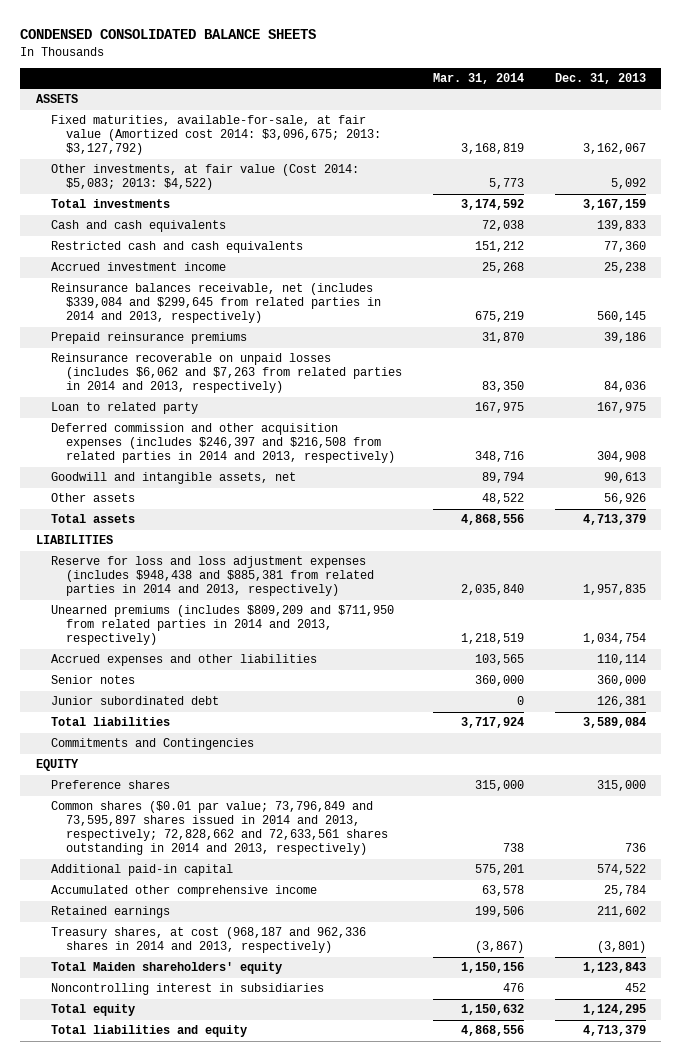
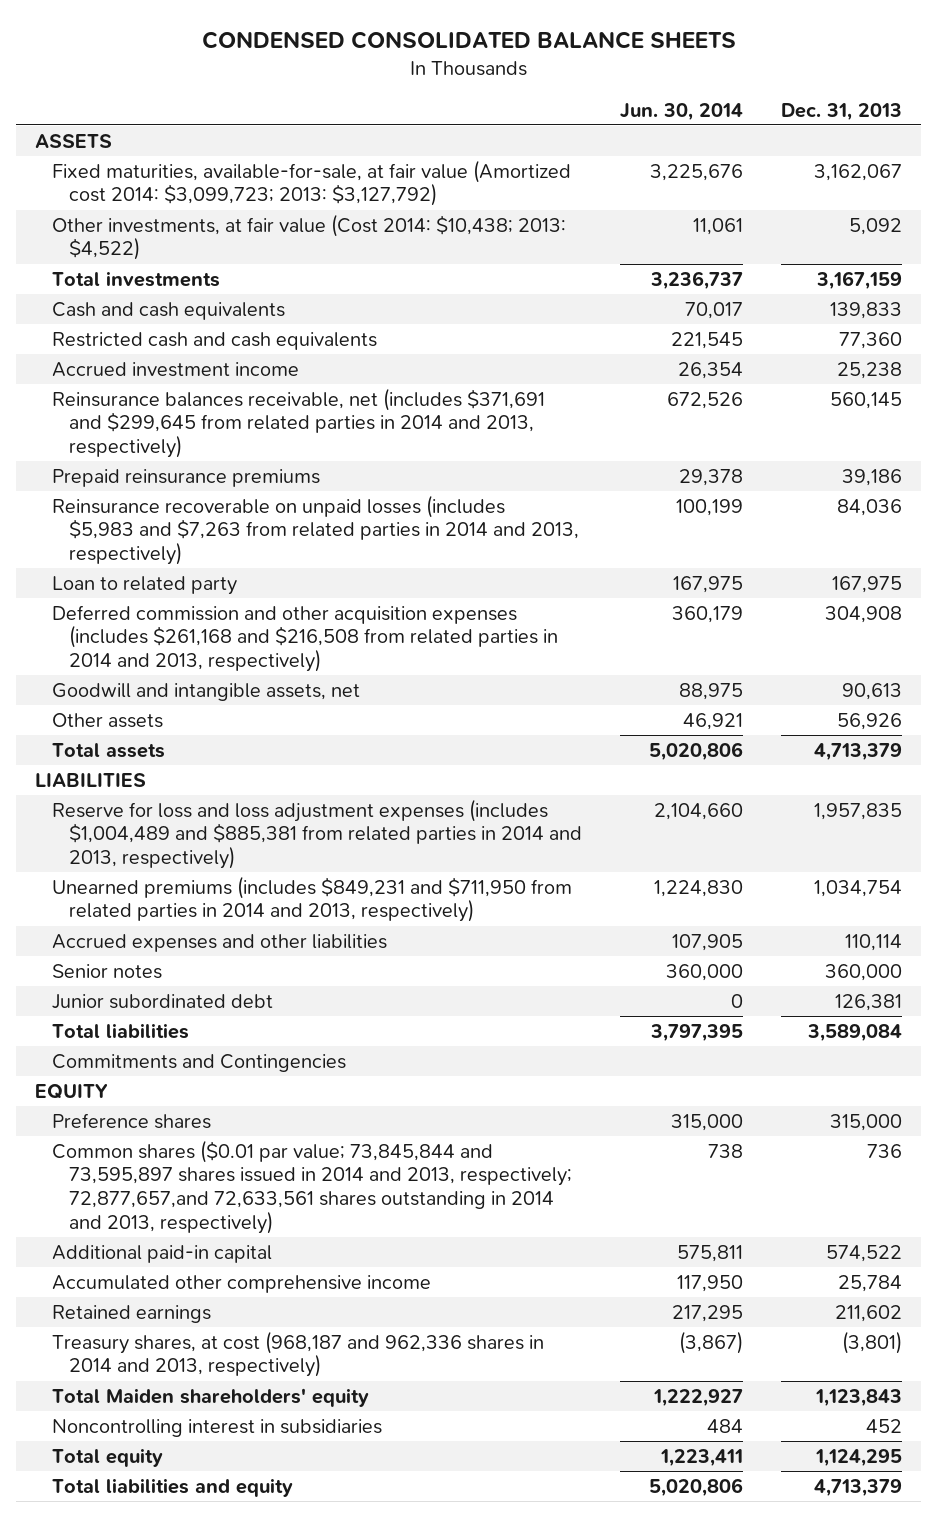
- | Mar. 31, 2014 | Dec. 31, 2013
+ | Jun. 30, 2014 | Dec. 31, 2013
- Fixed maturities, available-for-sale, at fair value (Amortized cost 2014: $3,096,675; 2013: $3,127,792) | 3,168,819 | 3,162,067
- Other investments, at fair value (Cost 2014: $5,083; 2013: $4,522) | 5,773 | 5,092
+ Fixed maturities, available-for-sale, at fair value (Amortized cost 2014: $3,099,723; 2013: $3,127,792) | 3,225,676 | 3,162,067
+ Other investments, at fair value (Cost 2014: $10,438; 2013: $4,522) | 11,061 | 5,092
- Reinsurance balances receivable, net (includes $339,084 and $299,645 from related parties in 2014 and 2013, respectively) | 675,219 | 560,145
+ Reinsurance balances receivable, net (includes $371,691 and $299,645 from related parties in 2014 and 2013, respectively) | 672,526 | 560,145
- Reinsurance recoverable on unpaid losses (includes $6,062 and $7,263 from related parties in 2014 and 2013, respectively) | 83,350 | 84,036
+ Reinsurance recoverable on unpaid losses (includes $5,983 and $7,263 from related parties in 2014 and 2013, respectively) | 100,199 | 84,036
- Deferred commission and other acquisition expenses (includes $246,397 and $216,508 from related parties in 2014 and 2013, respectively) | 348,716 | 304,908
+ Deferred commission and other acquisition expenses (includes $261,168 and $216,508 from related parties in 2014 and 2013, respectively) | 360,179 | 304,908
- Reserve for loss and loss adjustment expenses (includes $948,438 and $885,381 from related parties in 2014 and 2013, respectively) | 2,035,840 | 1,957,835
- Unearned premiums (includes $809,209 and $711,950 from related parties in 2014 and 2013, respectively) | 1,218,519 | 1,034,754
+ Reserve for loss and loss adjustment expenses (includes $1,004,489 and $885,381 from related parties in 2014 and 2013, respectively) | 2,104,660 | 1,957,835
+ Unearned premiums (includes $849,231 and $711,950 from related parties in 2014 and 2013, respectively) | 1,224,830 | 1,034,754
- Common shares ($0.01 par value; 73,796,849 and 73,595,897 shares issued in 2014 and 2013, respectively; 72,828,662 and 72,633,561 shares outstanding in 2014 and 2013, respectively) | 738 | 736
+ Common shares ($0.01 par value; 73,845,844 and 73,595,897 shares issued in 2014 and 2013, respectively; 72,877,657,and 72,633,561 shares outstanding in 2014 and 2013, respectively) | 738 | 736

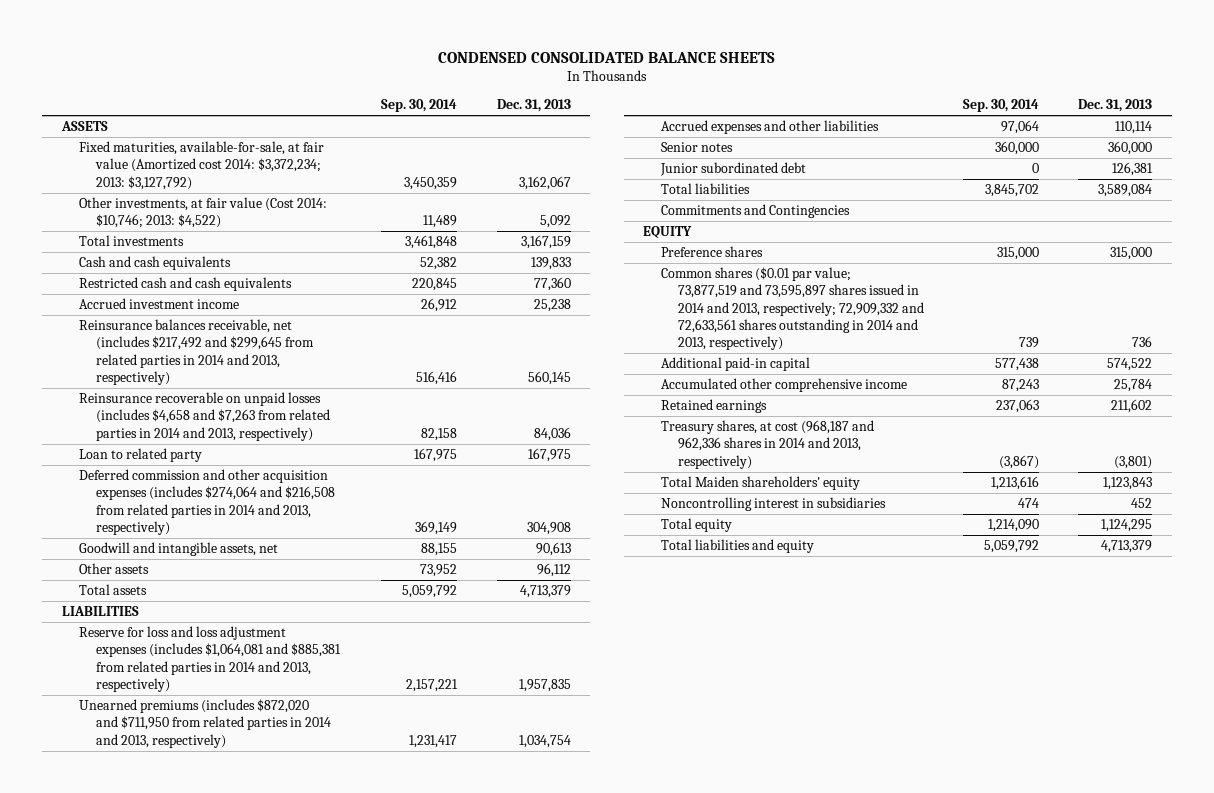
- | Jun. 30, 2014 | Dec. 31, 2013
+ | Sep. 30, 2014 | Dec. 31, 2013
- Fixed maturities, available-for-sale, at fair value (Amortized cost 2014: $3,099,723; 2013: $3,127,792) | 3,225,676 | 3,162,067
- Other investments, at fair value (Cost 2014: $10,438; 2013: $4,522) | 11,061 | 5,092
+ Fixed maturities, available-for-sale, at fair value (Amortized cost 2014: $3,372,234; 2013: $3,127,792) | 3,450,359 | 3,162,067
+ Other investments, at fair value (Cost 2014: $10,746; 2013: $4,522) | 11,489 | 5,092
- Reinsurance balances receivable, net (includes $371,691 and $299,645 from related parties in 2014 and 2013, respectively) | 672,526 | 560,145
- Prepaid reinsurance premiums | 29,378 | 39,186
- Reinsurance recoverable on unpaid losses (includes $5,983 and $7,263 from related parties in 2014 and 2013, respectively) | 100,199 | 84,036
+ Reinsurance balances receivable, net (includes $217,492 and $299,645 from related parties in 2014 and 2013, respectively) | 516,416 | 560,145
+ Reinsurance recoverable on unpaid losses (includes $4,658 and $7,263 from related parties in 2014 and 2013, respectively) | 82,158 | 84,036
- Deferred commission and other acquisition expenses (includes $261,168 and $216,508 from related parties in 2014 and 2013, respectively) | 360,179 | 304,908
+ Deferred commission and other acquisition expenses (includes $274,064 and $216,508 from related parties in 2014 and 2013, respectively) | 369,149 | 304,908
- Other assets | 46,921 | 56,926
+ Other assets | 73,952 | 96,112
- Reserve for loss and loss adjustment expenses (includes $1,004,489 and $885,381 from related parties in 2014 and 2013, respectively) | 2,104,660 | 1,957,835
- Unearned premiums (includes $849,231 and $711,950 from related parties in 2014 and 2013, respectively) | 1,224,830 | 1,034,754
+ Reserve for loss and loss adjustment expenses (includes $1,064,081 and $885,381 from related parties in 2014 and 2013, respectively) | 2,157,221 | 1,957,835
+ Unearned premiums (includes $872,020 and $711,950 from related parties in 2014 and 2013, respectively) | 1,231,417 | 1,034,754
- Common shares ($0.01 par value; 73,845,844 and 73,595,897 shares issued in 2014 and 2013, respectively; 72,877,657,and 72,633,561 shares outstanding in 2014 and 2013, respectively) | 738 | 736
+ Common shares ($0.01 par value; 73,877,519 and 73,595,897 shares issued in 2014 and 2013, respectively; 72,909,332 and 72,633,561 shares outstanding in 2014 and 2013, respectively) | 739 | 736

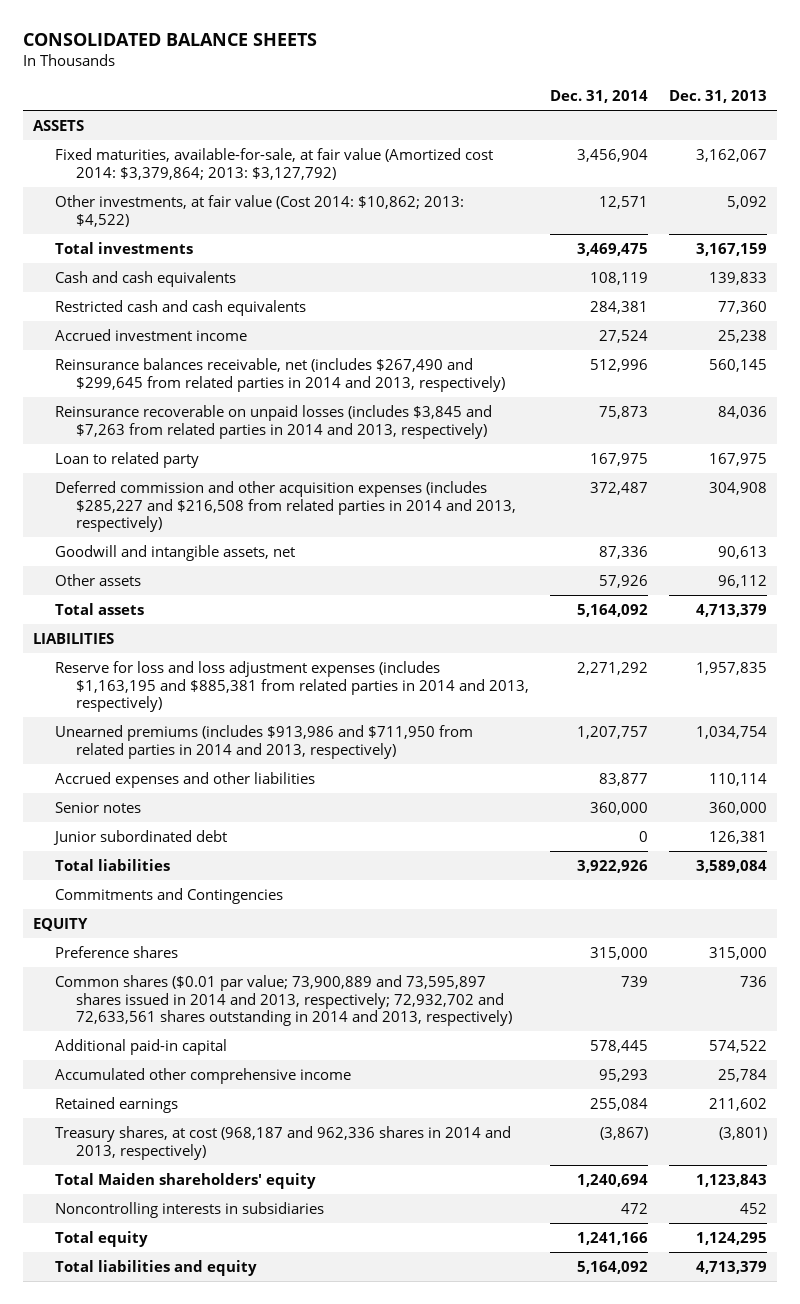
- CONDENSED CONSOLIDATED BALANCE SHEETS
+ CONSOLIDATED BALANCE SHEETS
- | Sep. 30, 2014 | Dec. 31, 2013
+ | Dec. 31, 2014 | Dec. 31, 2013
- Fixed maturities, available-for-sale, at fair value (Amortized cost 2014: $3,372,234; 2013: $3,127,792) | 3,450,359 | 3,162,067
- Other investments, at fair value (Cost 2014: $10,746; 2013: $4,522) | 11,489 | 5,092
+ Fixed maturities, available-for-sale, at fair value (Amortized cost 2014: $3,379,864; 2013: $3,127,792) | 3,456,904 | 3,162,067
+ Other investments, at fair value (Cost 2014: $10,862; 2013: $4,522) | 12,571 | 5,092
- Reinsurance balances receivable, net (includes $217,492 and $299,645 from related parties in 2014 and 2013, respectively) | 516,416 | 560,145
- Reinsurance recoverable on unpaid losses (includes $4,658 and $7,263 from related parties in 2014 and 2013, respectively) | 82,158 | 84,036
+ Reinsurance balances receivable, net (includes $267,490 and $299,645 from related parties in 2014 and 2013, respectively) | 512,996 | 560,145
+ Reinsurance recoverable on unpaid losses (includes $3,845 and $7,263 from related parties in 2014 and 2013, respectively) | 75,873 | 84,036
- Deferred commission and other acquisition expenses (includes $274,064 and $216,508 from related parties in 2014 and 2013, respectively) | 369,149 | 304,908
+ Deferred commission and other acquisition expenses (includes $285,227 and $216,508 from related parties in 2014 and 2013, respectively) | 372,487 | 304,908
- Reserve for loss and loss adjustment expenses (includes $1,064,081 and $885,381 from related parties in 2014 and 2013, respectively) | 2,157,221 | 1,957,835
- Unearned premiums (includes $872,020 and $711,950 from related parties in 2014 and 2013, respectively) | 1,231,417 | 1,034,754
+ Reserve for loss and loss adjustment expenses (includes $1,163,195 and $885,381 from related parties in 2014 and 2013, respectively) | 2,271,292 | 1,957,835
+ Unearned premiums (includes $913,986 and $711,950 from related parties in 2014 and 2013, respectively) | 1,207,757 | 1,034,754
- Common shares ($0.01 par value; 73,877,519 and 73,595,897 shares issued in 2014 and 2013, respectively; 72,909,332 and 72,633,561 shares outstanding in 2014 and 2013, respectively) | 739 | 736
+ Common shares ($0.01 par value; 73,900,889 and 73,595,897 shares issued in 2014 and 2013, respectively; 72,932,702 and 72,633,561 shares outstanding in 2014 and 2013, respectively) | 739 | 736
- Noncontrolling interest in subsidiaries | 474 | 452
+ Noncontrolling interests in subsidiaries | 472 | 452

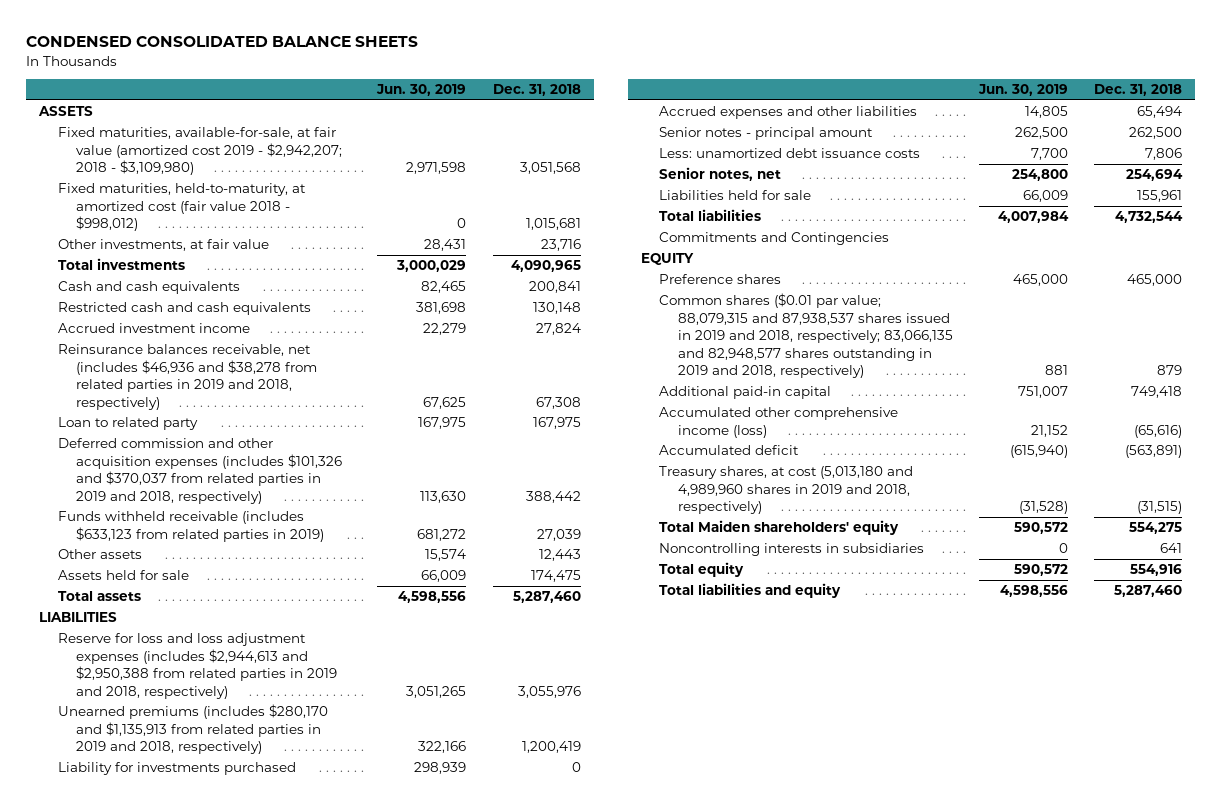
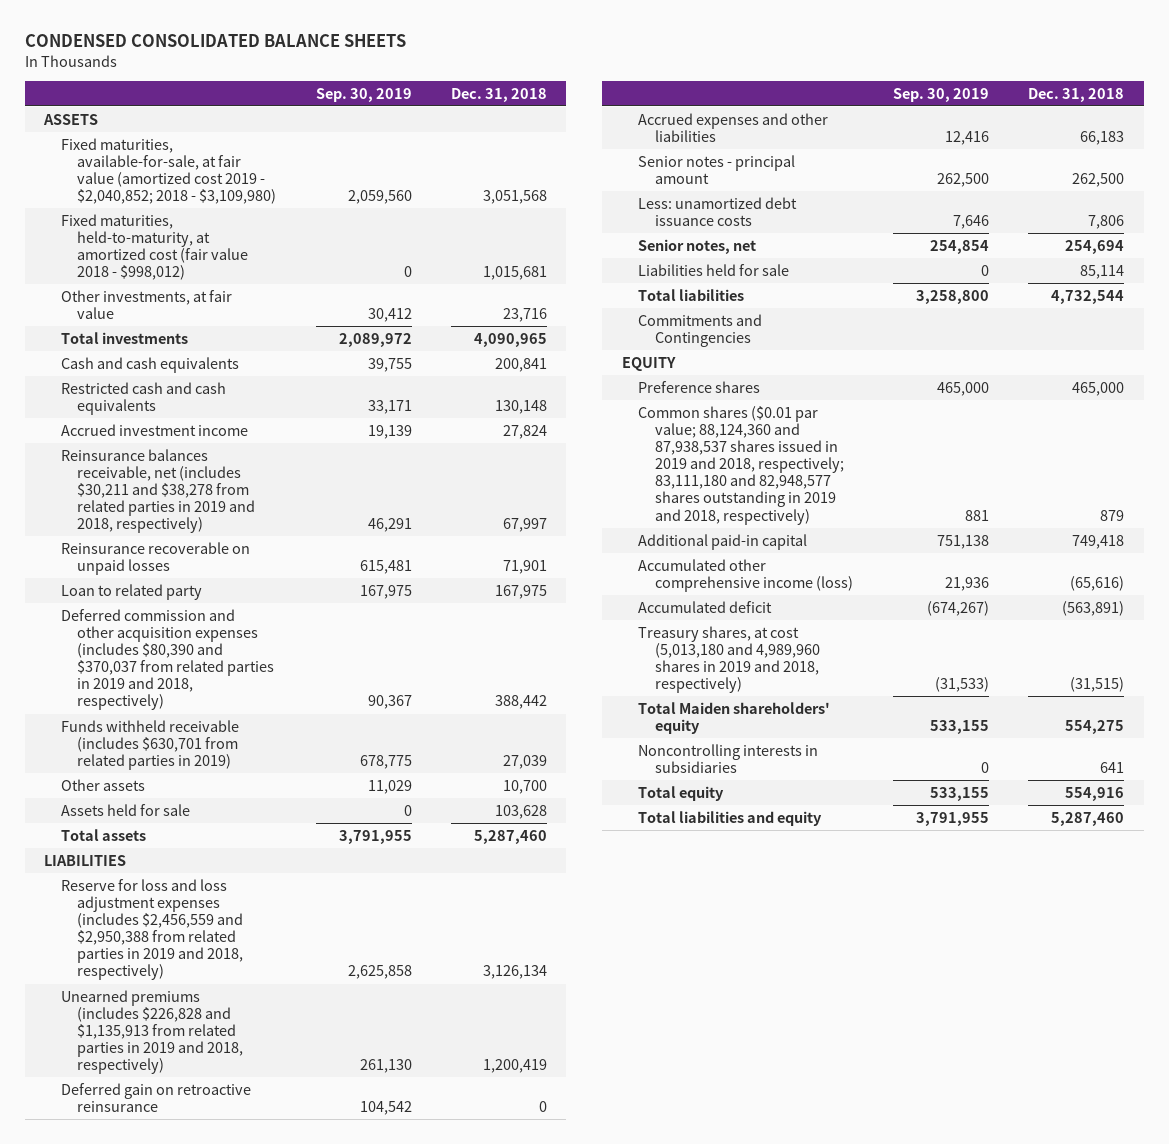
- | Jun. 30, 2019 | Dec. 31, 2018
+ | Sep. 30, 2019 | Dec. 31, 2018
- Fixed maturities, available-for-sale, at fair value (amortized cost 2019 - $2,942,207; 2018 - $3,109,980) | 2,971,598 | 3,051,568
+ Fixed maturities, available-for-sale, at fair value (amortized cost 2019 - $2,040,852; 2018 - $3,109,980) | 2,059,560 | 3,051,568
- Reinsurance balances receivable, net (includes $46,936 and $38,278 from related parties in 2019 and 2018, respectively) | 67,625 | 67,308
+ Reinsurance balances receivable, net (includes $30,211 and $38,278 from related parties in 2019 and 2018, respectively) | 46,291 | 67,997
+ Reinsurance recoverable on unpaid losses | 615,481 | 71,901
- Deferred commission and other acquisition expenses (includes $101,326 and $370,037 from related parties in 2019 and 2018, respectively) | 113,630 | 388,442
- Funds withheld receivable (includes $633,123 from related parties in 2019) | 681,272 | 27,039
- Other assets | 15,574 | 12,443
- Assets held for sale | 66,009 | 174,475
+ Deferred commission and other acquisition expenses (includes $80,390 and $370,037 from related parties in 2019 and 2018, respectively) | 90,367 | 388,442
+ Funds withheld receivable (includes $630,701 from related parties in 2019) | 678,775 | 27,039
+ Other assets | 11,029 | 10,700
+ Assets held for sale | 0 | 103,628
- Reserve for loss and loss adjustment expenses (includes $2,944,613 and $2,950,388 from related parties in 2019 and 2018, respectively) | 3,051,265 | 3,055,976
- Unearned premiums (includes $280,170 and $1,135,913 from related parties in 2019 and 2018, respectively) | 322,166 | 1,200,419
- Liability for investments purchased | 298,939 | 0
- Accrued expenses and other liabilities | 14,805 | 65,494
+ Reserve for loss and loss adjustment expenses (includes $2,456,559 and $2,950,388 from related parties in 2019 and 2018, respectively) | 2,625,858 | 3,126,134
+ Unearned premiums (includes $226,828 and $1,135,913 from related parties in 2019 and 2018, respectively) | 261,130 | 1,200,419
+ Deferred gain on retroactive reinsurance | 104,542 | 0
+ Accrued expenses and other liabilities | 12,416 | 66,183
- Liabilities held for sale | 66,009 | 155,961
+ Liabilities held for sale | 0 | 85,114
- Common shares ($0.01 par value; 88,079,315 and 87,938,537 shares issued in 2019 and 2018, respectively; 83,066,135 and 82,948,577 shares outstanding in 2019 and 2018, respectively) | 881 | 879
+ Common shares ($0.01 par value; 88,124,360 and 87,938,537 shares issued in 2019 and 2018, respectively; 83,111,180 and 82,948,577 shares outstanding in 2019 and 2018, respectively) | 881 | 879

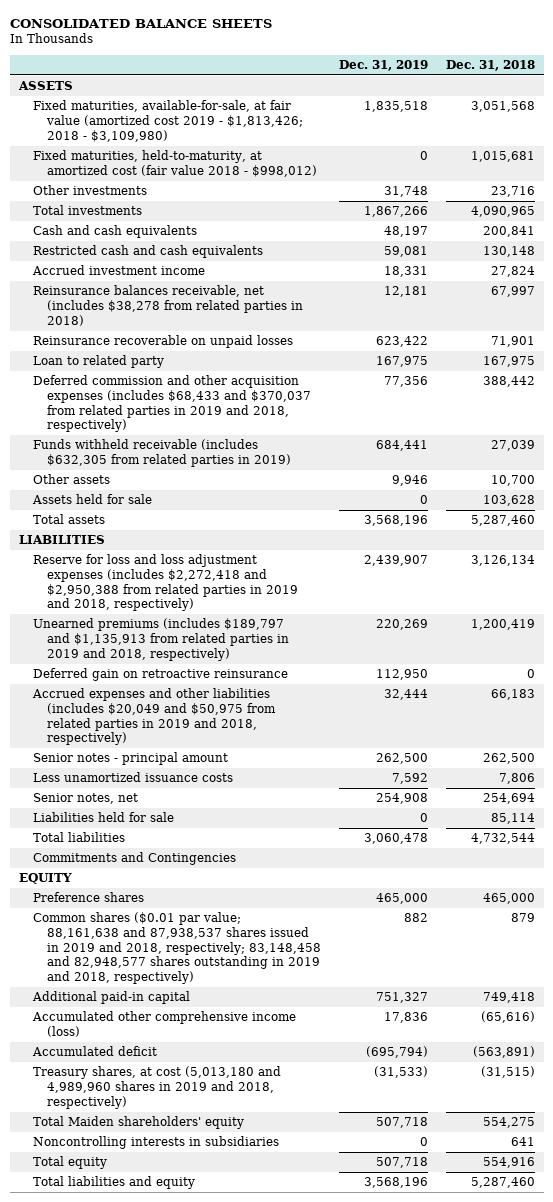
- CONDENSED CONSOLIDATED BALANCE SHEETS
+ CONSOLIDATED BALANCE SHEETS
- | Sep. 30, 2019 | Dec. 31, 2018
+ | Dec. 31, 2019 | Dec. 31, 2018
- Fixed maturities, available-for-sale, at fair value (amortized cost 2019 - $2,040,852; 2018 - $3,109,980) | 2,059,560 | 3,051,568
+ Fixed maturities, available-for-sale, at fair value (amortized cost 2019 - $1,813,426; 2018 - $3,109,980) | 1,835,518 | 3,051,568
- Other investments, at fair value | 30,412 | 23,716
+ Other investments | 31,748 | 23,716
- Reinsurance balances receivable, net (includes $30,211 and $38,278 from related parties in 2019 and 2018, respectively) | 46,291 | 67,997
+ Reinsurance balances receivable, net (includes $38,278 from related parties in 2018) | 12,181 | 67,997
- Deferred commission and other acquisition expenses (includes $80,390 and $370,037 from related parties in 2019 and 2018, respectively) | 90,367 | 388,442
- Funds withheld receivable (includes $630,701 from related parties in 2019) | 678,775 | 27,039
+ Deferred commission and other acquisition expenses (includes $68,433 and $370,037 from related parties in 2019 and 2018, respectively) | 77,356 | 388,442
+ Funds withheld receivable (includes $632,305 from related parties in 2019) | 684,441 | 27,039
- Reserve for loss and loss adjustment expenses (includes $2,456,559 and $2,950,388 from related parties in 2019 and 2018, respectively) | 2,625,858 | 3,126,134
- Unearned premiums (includes $226,828 and $1,135,913 from related parties in 2019 and 2018, respectively) | 261,130 | 1,200,419
+ Reserve for loss and loss adjustment expenses (includes $2,272,418 and $2,950,388 from related parties in 2019 and 2018, respectively) | 2,439,907 | 3,126,134
+ Unearned premiums (includes $189,797 and $1,135,913 from related parties in 2019 and 2018, respectively) | 220,269 | 1,200,419
- Accrued expenses and other liabilities | 12,416 | 66,183
+ Accrued expenses and other liabilities (includes $20,049 and $50,975 from related parties in 2019 and 2018, respectively) | 32,444 | 66,183
- Less: unamortized debt issuance costs | 7,646 | 7,806
+ Less unamortized issuance costs | 7,592 | 7,806
- Common shares ($0.01 par value; 88,124,360 and 87,938,537 shares issued in 2019 and 2018, respectively; 83,111,180 and 82,948,577 shares outstanding in 2019 and 2018, respectively) | 881 | 879
+ Common shares ($0.01 par value; 88,161,638 and 87,938,537 shares issued in 2019 and 2018, respectively; 83,148,458 and 82,948,577 shares outstanding in 2019 and 2018, respectively) | 882 | 879

